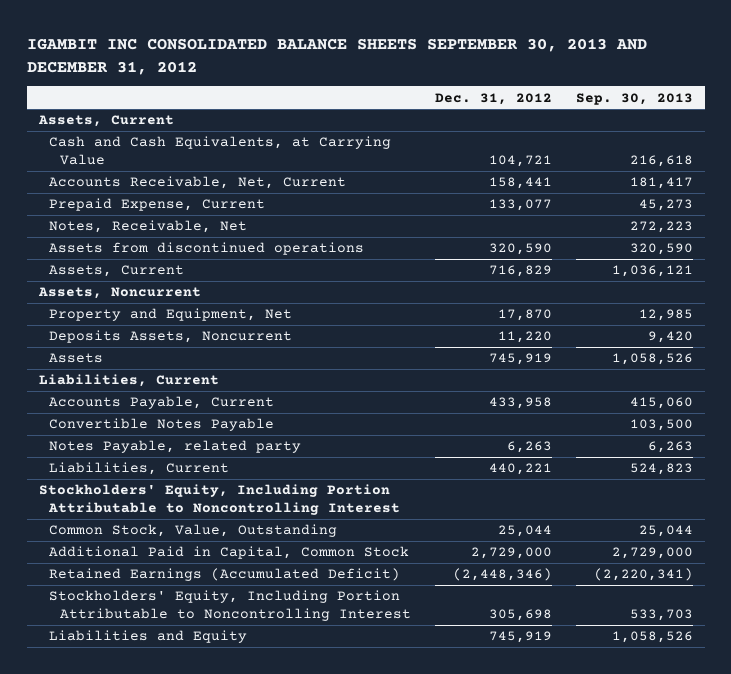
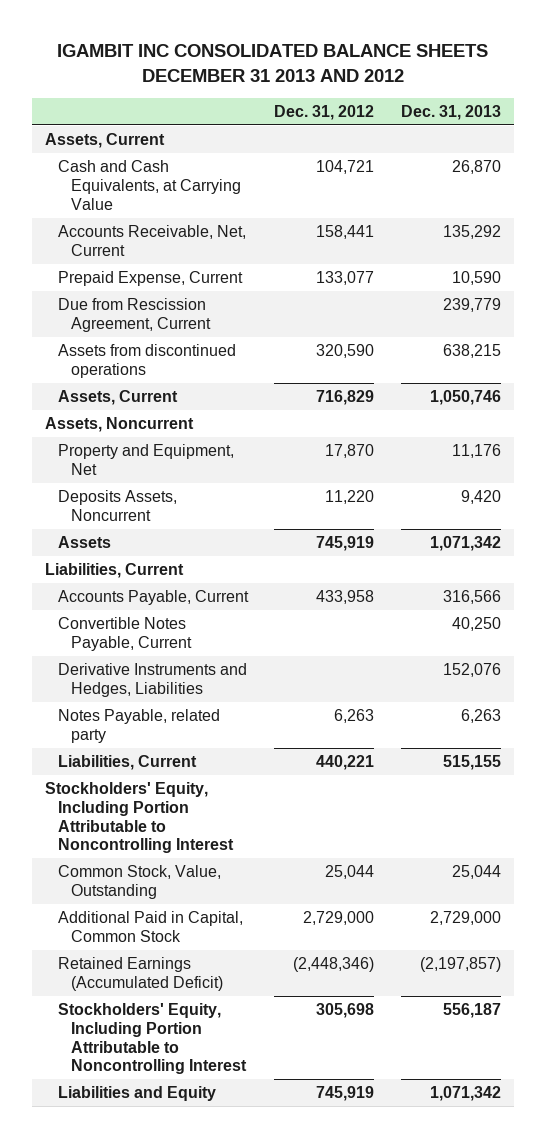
- IGAMBIT INC CONSOLIDATED BALANCE SHEETS SEPTEMBER 30, 2013 AND DECEMBER 31, 2012
+ IGAMBIT INC CONSOLIDATED BALANCE SHEETS DECEMBER 31 2013 AND 2012
- | Dec. 31, 2012 | Sep. 30, 2013
+ | Dec. 31, 2012 | Dec. 31, 2013
- Notes, Receivable, Net | | 272,223
+ Due from Rescission Agreement, Current | | 239,779
- Convertible Notes Payable | | 103,500
+ Convertible Notes Payable, Current | | 40,250
+ Derivative Instruments and Hedges, Liabilities | | 152,076

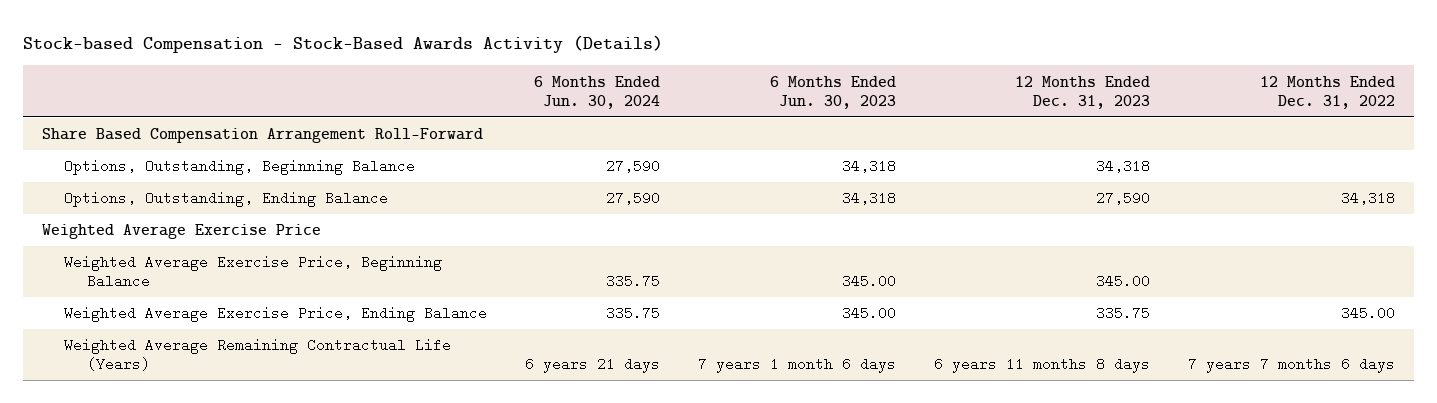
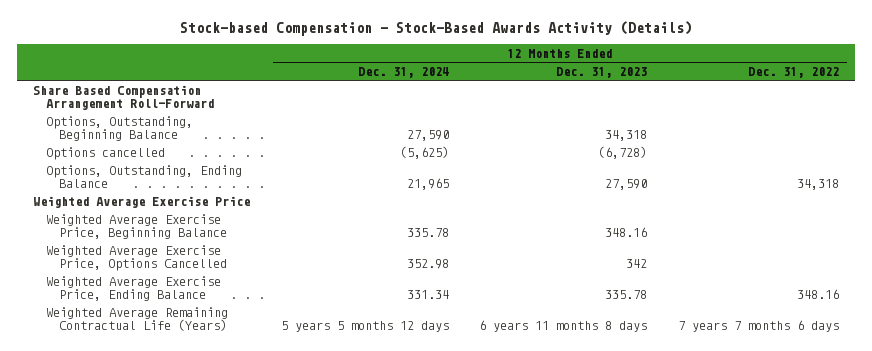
- | 6 Months Ended Jun. 30, 2024 | 6 Months Ended Jun. 30, 2023 | 12 Months Ended Dec. 31, 2023 | 12 Months Ended Dec. 31, 2022
+ | 12 Months Ended Dec. 31, 2024 | 12 Months Ended Dec. 31, 2023 | 12 Months Ended Dec. 31, 2022
+ Options cancelled | (5,625) | (6,728) |
- Weighted Average Exercise Price, Beginning Balance | 335.75 | 345.00 | 345.00 |
- Weighted Average Exercise Price, Ending Balance | 335.75 | 345.00 | 335.75 | 345.00
+ Weighted Average Exercise Price, Beginning Balance | 335.78 | 348.16 |
+ Weighted Average Exercise Price, Options Cancelled | 352.98 | 342 |
+ Weighted Average Exercise Price, Ending Balance | 331.34 | 335.78 | 348.16

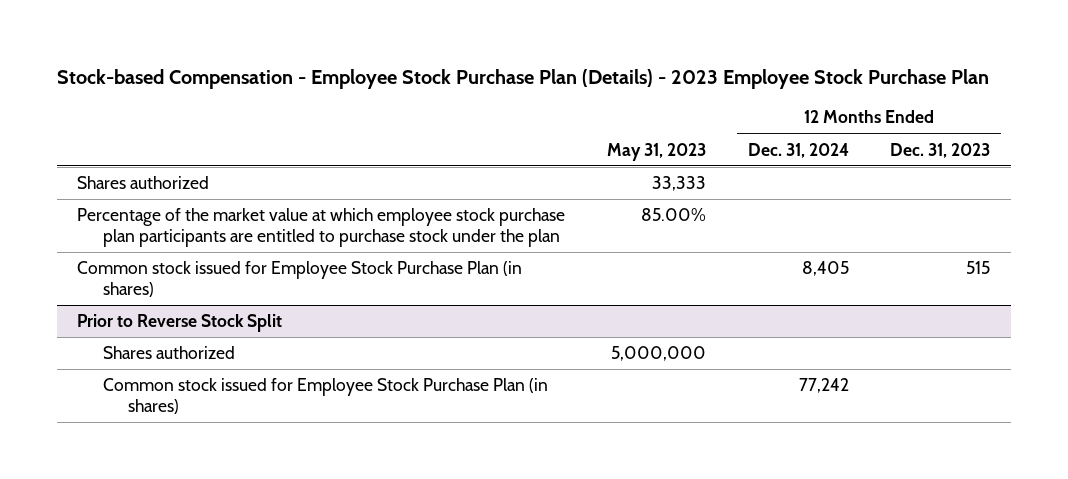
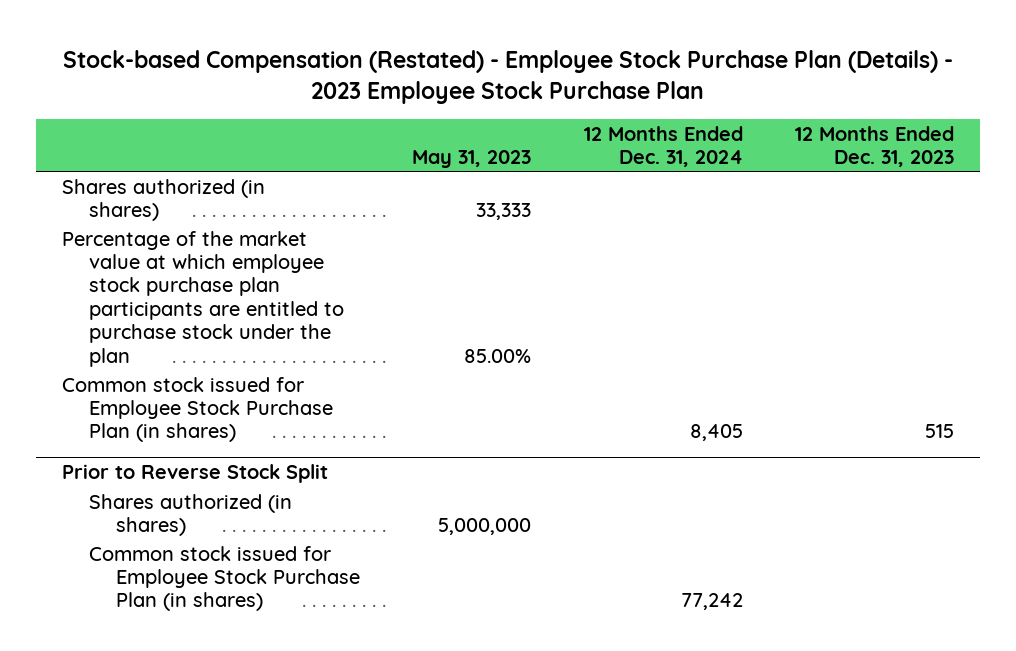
- Stock-based Compensation - Employee Stock Purchase Plan (Details) - 2023 Employee Stock Purchase Plan
+ Stock-based Compensation (Restated) - Employee Stock Purchase Plan (Details) - 2023 Employee Stock Purchase Plan
- Shares authorized | 33,333 | |
+ Shares authorized (in shares) | 33,333 | |
@ Prior to Reverse Stock Split
- Shares authorized | 5,000,000 | |
+ Shares authorized (in shares) | 5,000,000 | |

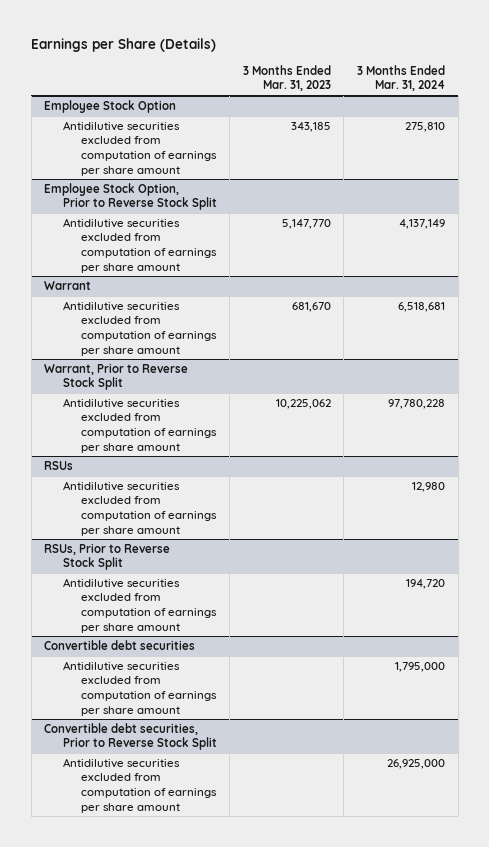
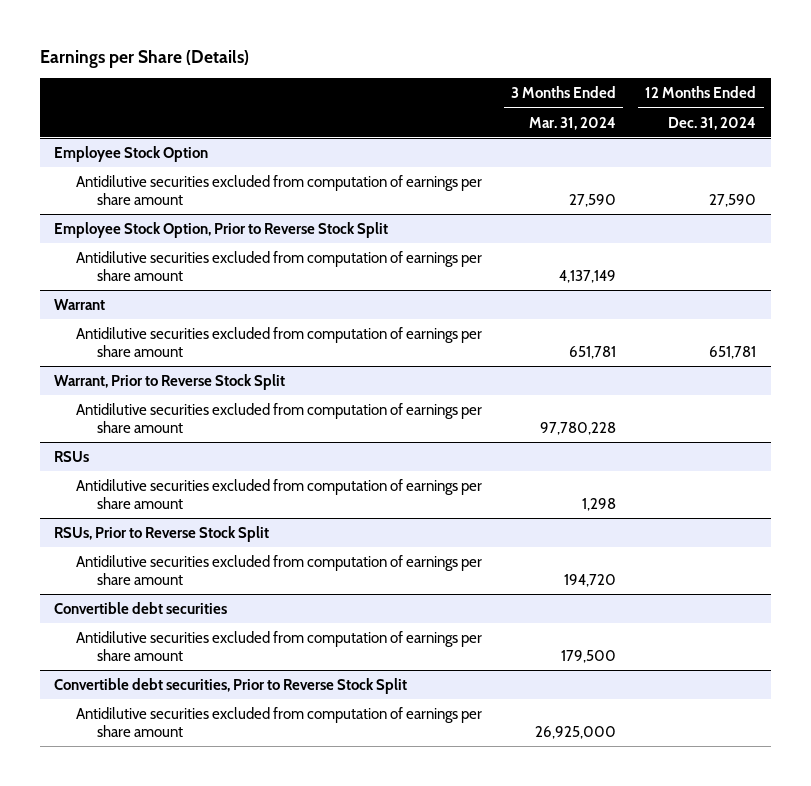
- | 3 Months Ended Mar. 31, 2023 | 3 Months Ended Mar. 31, 2024
+ | 3 Months Ended Mar. 31, 2024 | 12 Months Ended Dec. 31, 2024
@ Employee Stock Option
- Antidilutive securities excluded from computation of earnings per share amount | 343,185 | 275,810
+ Antidilutive securities excluded from computation of earnings per share amount | 27,590 | 27,590
@ Warrant
- Antidilutive securities excluded from computation of earnings per share amount | 681,670 | 6,518,681
+ Antidilutive securities excluded from computation of earnings per share amount | 651,781 | 651,781
@ RSUs
- Antidilutive securities excluded from computation of earnings per share amount | | 12,980
+ Antidilutive securities excluded from computation of earnings per share amount | 1,298 |
@ Convertible debt securities
- Antidilutive securities excluded from computation of earnings per share amount | | 1,795,000
+ Antidilutive securities excluded from computation of earnings per share amount | 179,500 |

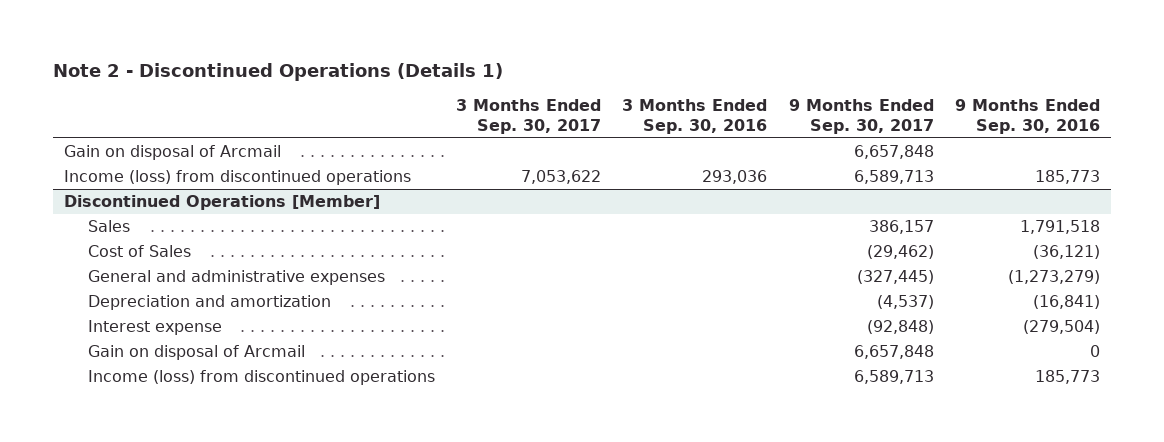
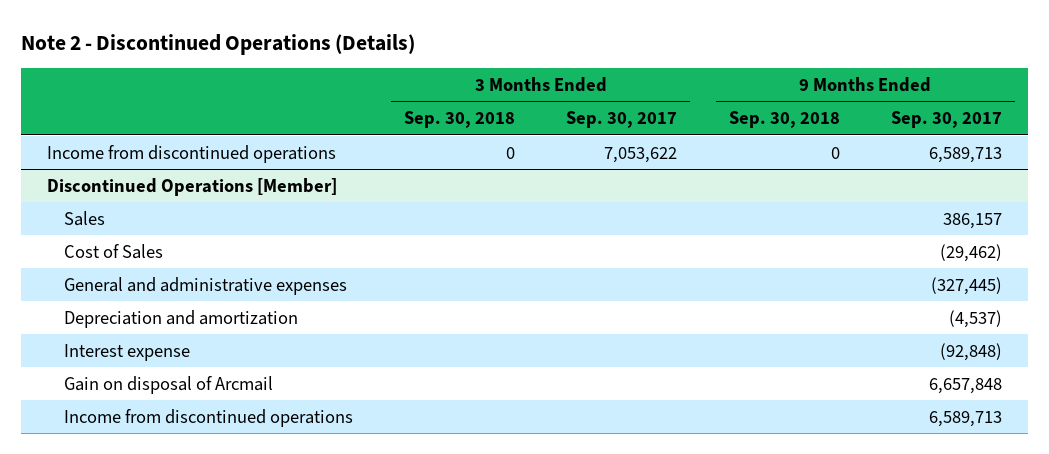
- Note 2 - Discontinued Operations (Details 1)
+ Note 2 - Discontinued Operations (Details)
- | 3 Months Ended Sep. 30, 2017 | 3 Months Ended Sep. 30, 2016 | 9 Months Ended Sep. 30, 2017 | 9 Months Ended Sep. 30, 2016
+ | 3 Months Ended Sep. 30, 2018 | 3 Months Ended Sep. 30, 2017 | 9 Months Ended Sep. 30, 2018 | 9 Months Ended Sep. 30, 2017
- Gain on disposal of Arcmail | | | 6,657,848 |
- Income (loss) from discontinued operations | 7,053,622 | 293,036 | 6,589,713 | 185,773
+ Income from discontinued operations | 0 | 7,053,622 | 0 | 6,589,713
@ Discontinued Operations [Member]
- Income (loss) from discontinued operations | | | 6,589,713 | 185,773
+ Income from discontinued operations | | | | 6,589,713

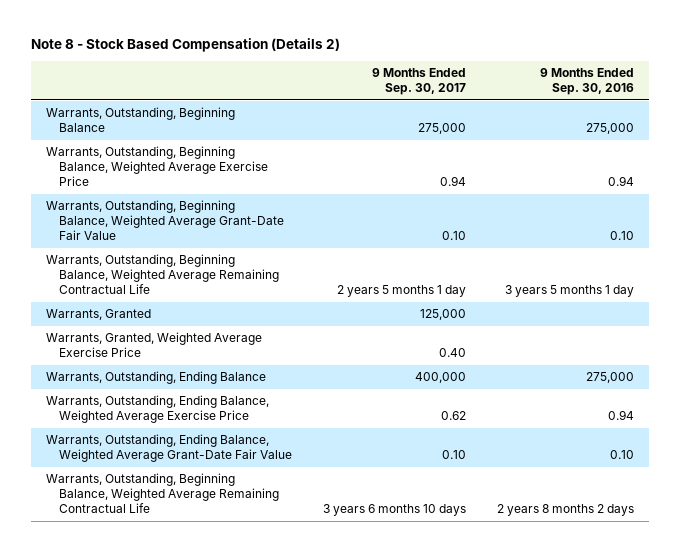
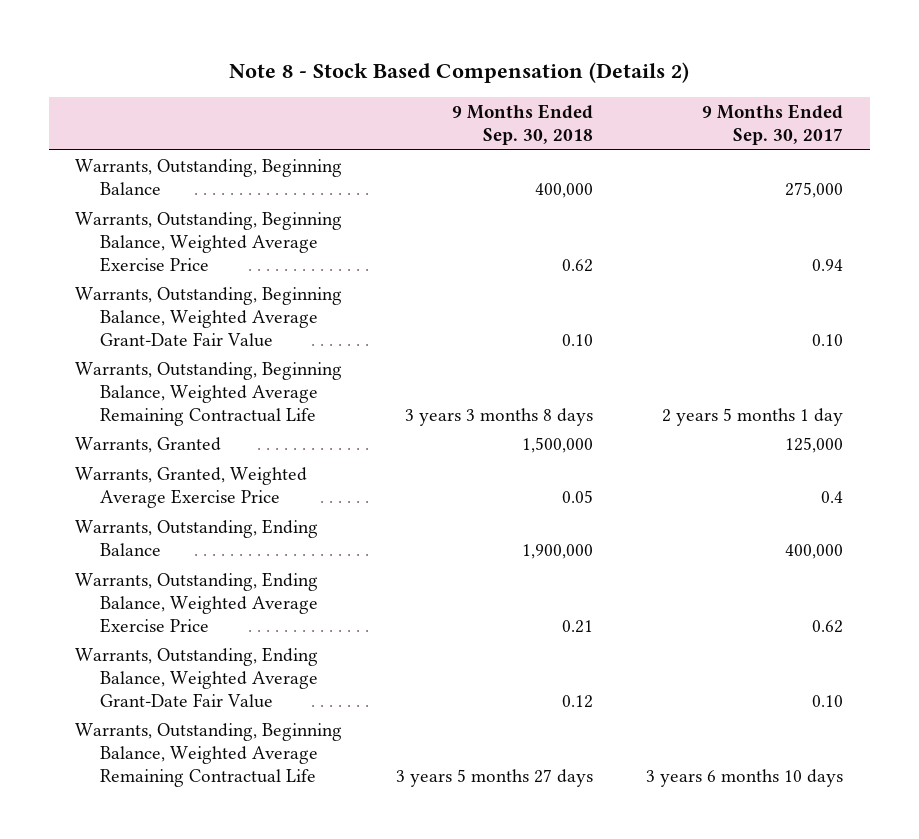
- | 9 Months Ended Sep. 30, 2017 | 9 Months Ended Sep. 30, 2016
+ | 9 Months Ended Sep. 30, 2018 | 9 Months Ended Sep. 30, 2017
- Warrants, Granted, Weighted Average Exercise Price | 0.40 |
+ Warrants, Granted, Weighted Average Exercise Price | 0.05 | 0.4

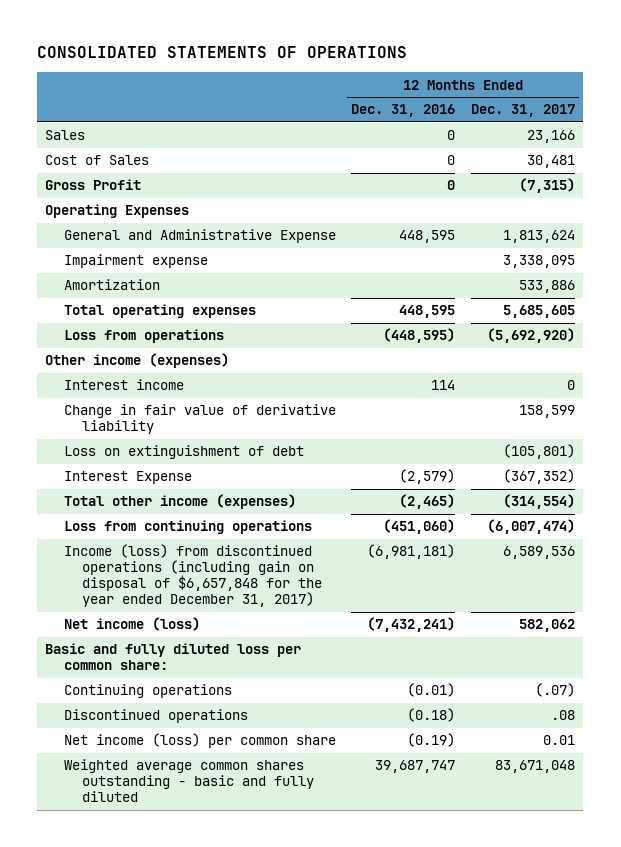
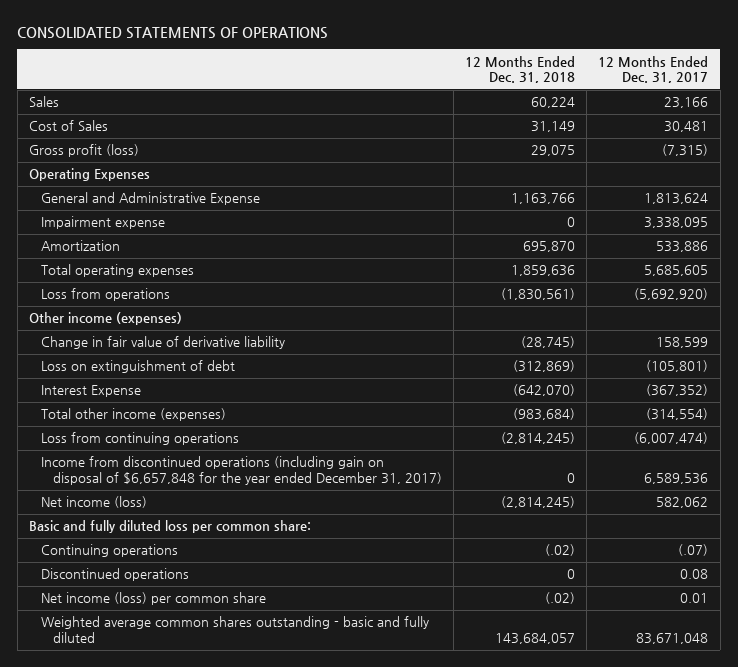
- | 12 Months Ended Dec. 31, 2016 | 12 Months Ended Dec. 31, 2017
+ | 12 Months Ended Dec. 31, 2018 | 12 Months Ended Dec. 31, 2017
- Gross Profit | 0 | (7,315)
+ Gross profit (loss) | 29,075 | (7,315)
- Interest income | 114 | 0
- Income (loss) from discontinued operations (including gain on disposal of $6,657,848 for the year ended December 31, 2017) | (6,981,181) | 6,589,536
+ Income from discontinued operations (including gain on disposal of $6,657,848 for the year ended December 31, 2017) | 0 | 6,589,536
- Discontinued operations | (0.18) | .08
+ Discontinued operations | 0 | 0.08

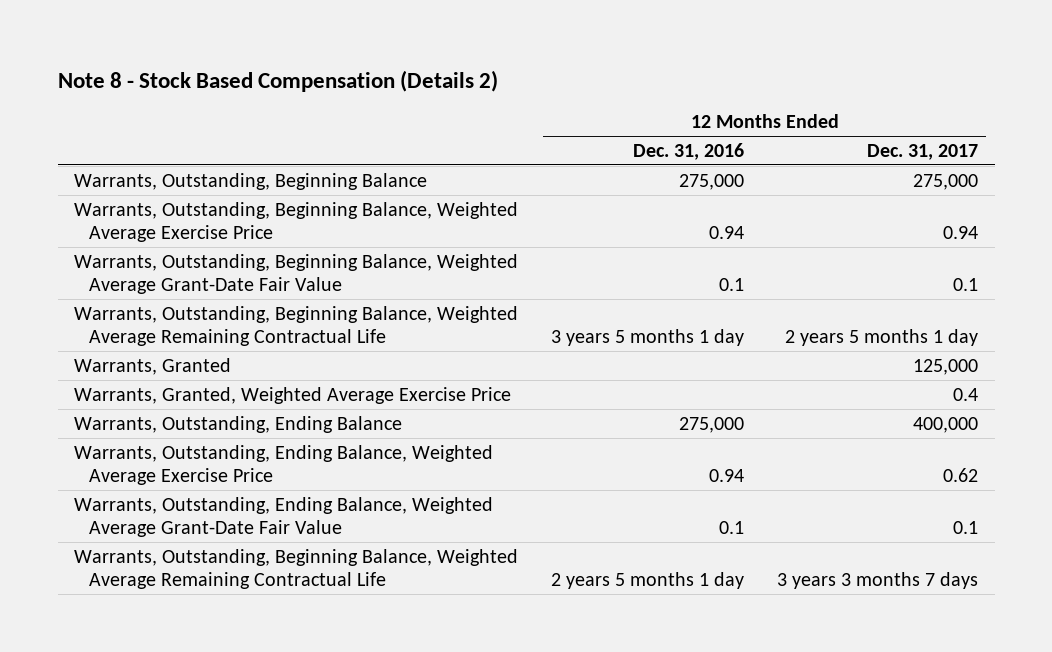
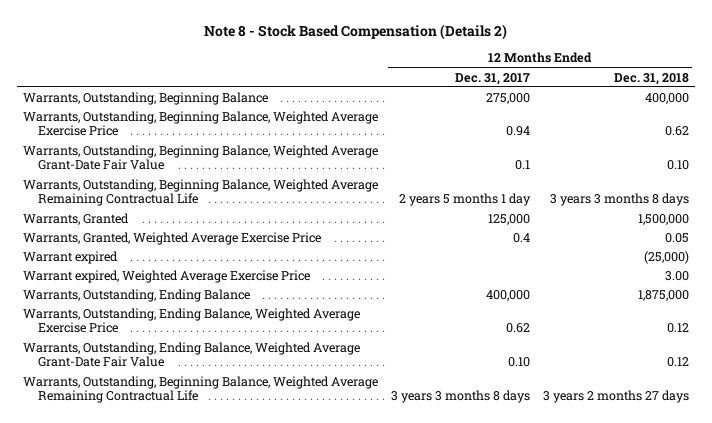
- | 12 Months Ended Dec. 31, 2016 | 12 Months Ended Dec. 31, 2017
+ | 12 Months Ended Dec. 31, 2017 | 12 Months Ended Dec. 31, 2018
+ Warrant expired | | (25,000)
+ Warrant expired, Weighted Average Exercise Price | | 3.00
- Warrants, Outstanding, Ending Balance, Weighted Average Grant-Date Fair Value | 0.1 | 0.1
- Warrants, Outstanding, Beginning Balance, Weighted Average Remaining Contractual Life | 2 years 5 months 1 day | 3 years 3 months 7 days
+ Warrants, Outstanding, Ending Balance, Weighted Average Grant-Date Fair Value | 0.10 | 0.12
+ Warrants, Outstanding, Beginning Balance, Weighted Average Remaining Contractual Life | 3 years 3 months 8 days | 3 years 2 months 27 days

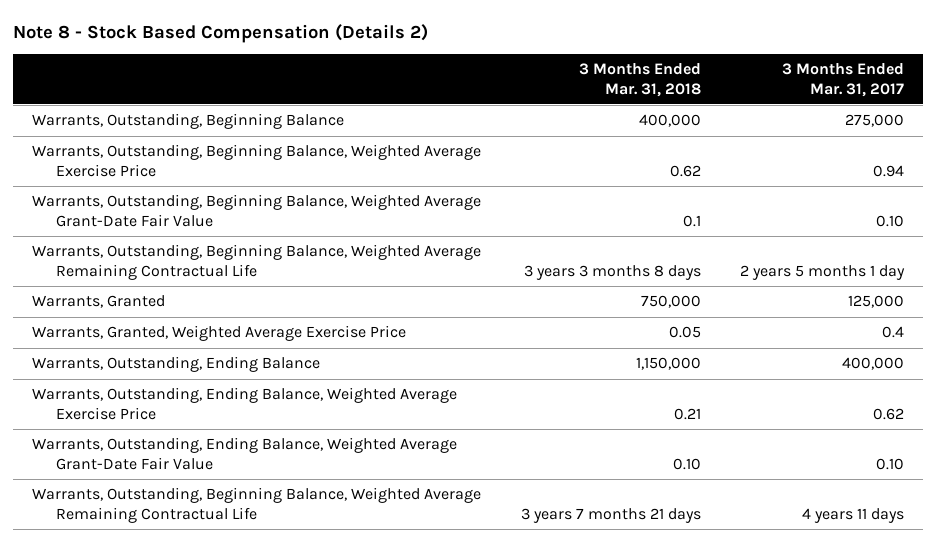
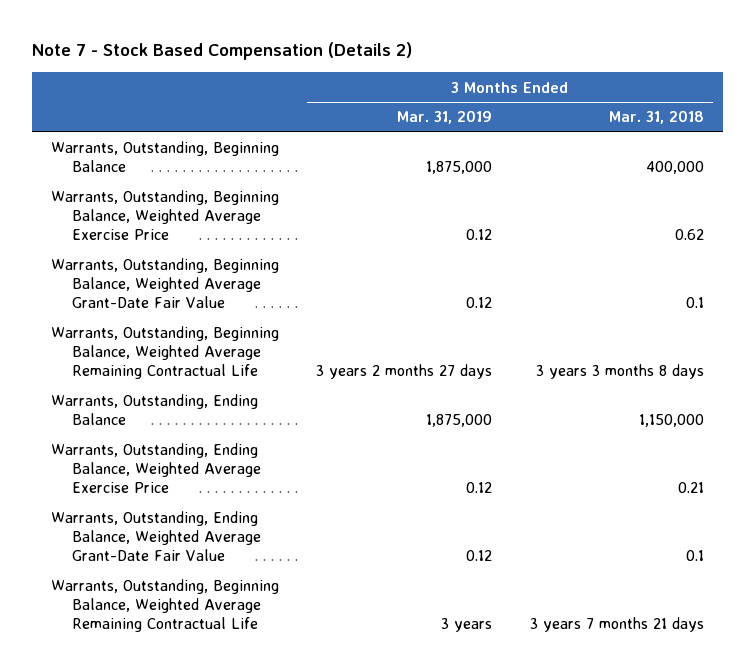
- Note 8 - Stock Based Compensation (Details 2)
+ Note 7 - Stock Based Compensation (Details 2)
- | 3 Months Ended Mar. 31, 2018 | 3 Months Ended Mar. 31, 2017
+ | 3 Months Ended Mar. 31, 2019 | 3 Months Ended Mar. 31, 2018
- Warrants, Granted | 750,000 | 125,000
- Warrants, Granted, Weighted Average Exercise Price | 0.05 | 0.4
- Warrants, Outstanding, Ending Balance, Weighted Average Grant-Date Fair Value | 0.10 | 0.10
+ Warrants, Outstanding, Ending Balance, Weighted Average Grant-Date Fair Value | 0.12 | 0.1

